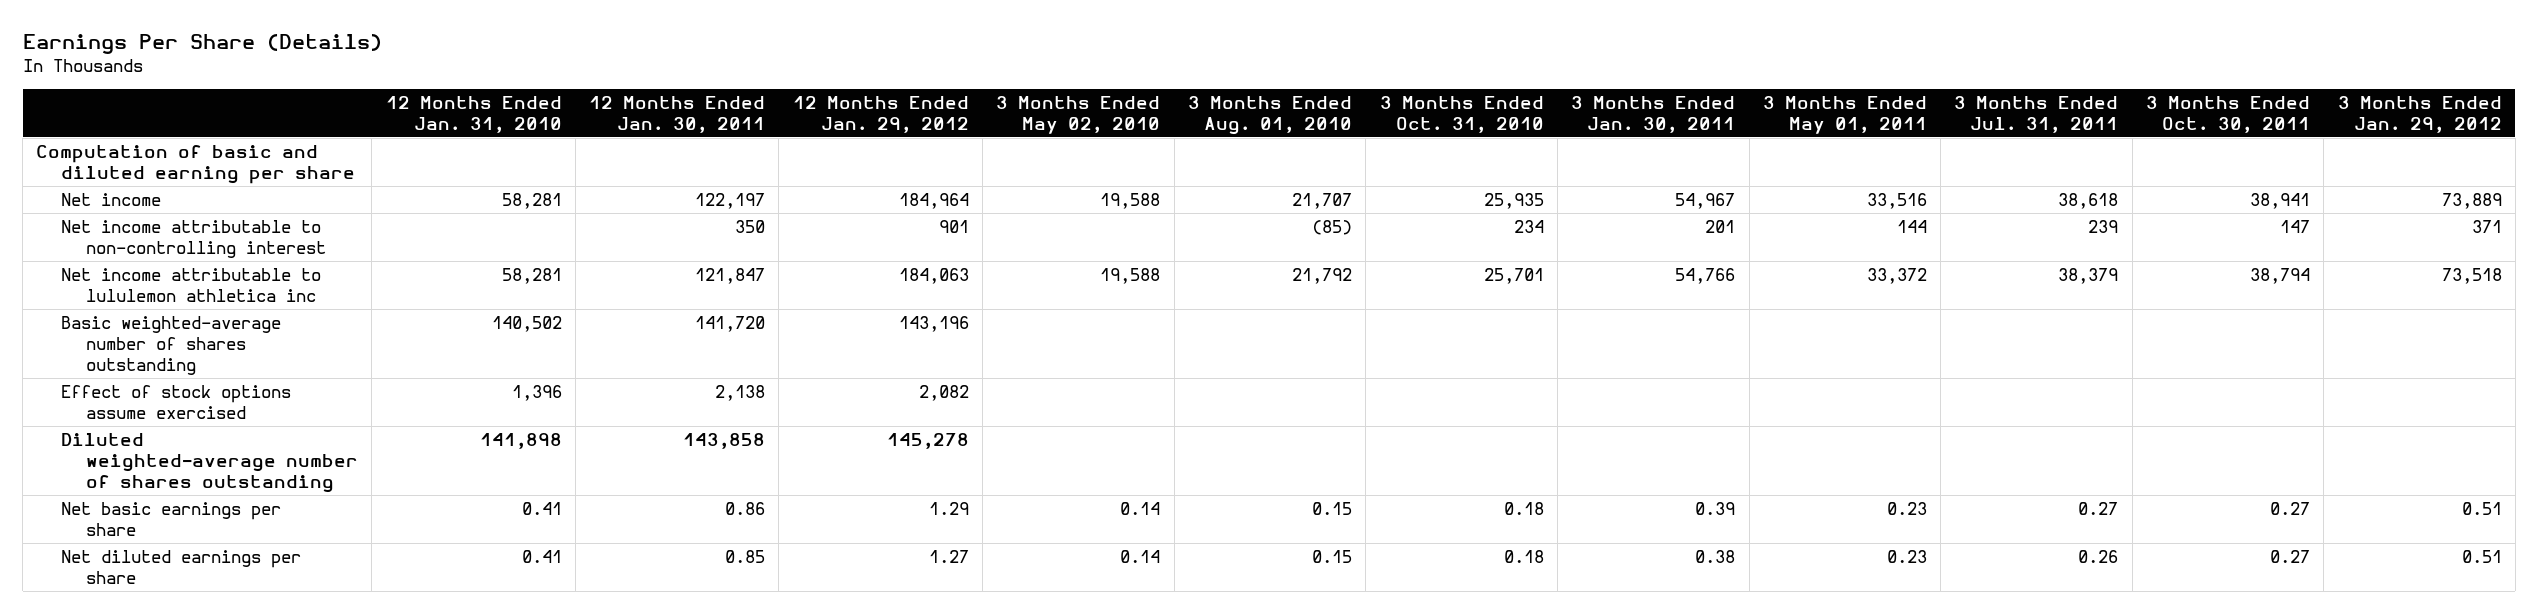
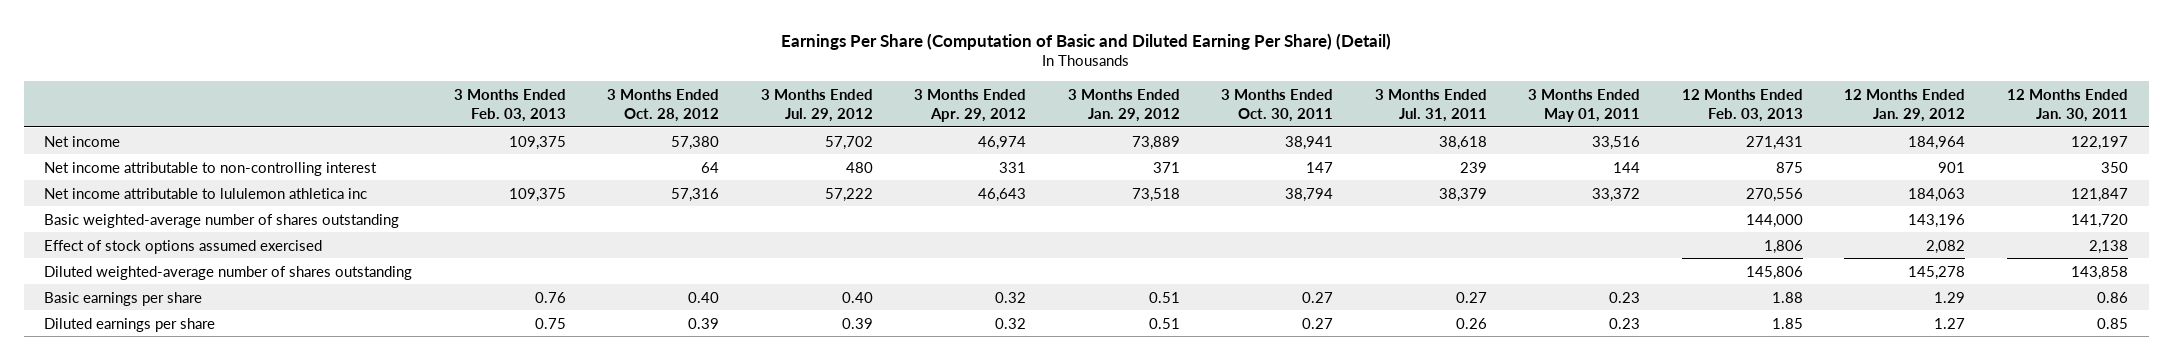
- Earnings Per Share (Details)
+ Earnings Per Share (Computation of Basic and Diluted Earning Per Share) (Detail)
- | 12 Months Ended Jan. 31, 2010 | 12 Months Ended Jan. 30, 2011 | 12 Months Ended Jan. 29, 2012 | 3 Months Ended May 02, 2010 | 3 Months Ended Aug. 01, 2010 | 3 Months Ended Oct. 31, 2010 | 3 Months Ended Jan. 30, 2011 | 3 Months Ended May 01, 2011 | 3 Months Ended Jul. 31, 2011 | 3 Months Ended Oct. 30, 2011 | 3 Months Ended Jan. 29, 2012
+ | 3 Months Ended Feb. 03, 2013 | 3 Months Ended Oct. 28, 2012 | 3 Months Ended Jul. 29, 2012 | 3 Months Ended Apr. 29, 2012 | 3 Months Ended Jan. 29, 2012 | 3 Months Ended Oct. 30, 2011 | 3 Months Ended Jul. 31, 2011 | 3 Months Ended May 01, 2011 | 12 Months Ended Feb. 03, 2013 | 12 Months Ended Jan. 29, 2012 | 12 Months Ended Jan. 30, 2011
- Computation of basic and diluted earning per share
- Effect of stock options assume exercised | 1,396 | 2,138 | 2,082 | | | | | | | |
+ Effect of stock options assumed exercised | | | | | | | | | 1,806 | 2,082 | 2,138
- Net basic earnings per share | 0.41 | 0.86 | 1.29 | 0.14 | 0.15 | 0.18 | 0.39 | 0.23 | 0.27 | 0.27 | 0.51
- Net diluted earnings per share | 0.41 | 0.85 | 1.27 | 0.14 | 0.15 | 0.18 | 0.38 | 0.23 | 0.26 | 0.27 | 0.51
+ Basic earnings per share | 0.76 | 0.40 | 0.40 | 0.32 | 0.51 | 0.27 | 0.27 | 0.23 | 1.88 | 1.29 | 0.86
+ Diluted earnings per share | 0.75 | 0.39 | 0.39 | 0.32 | 0.51 | 0.27 | 0.26 | 0.23 | 1.85 | 1.27 | 0.85

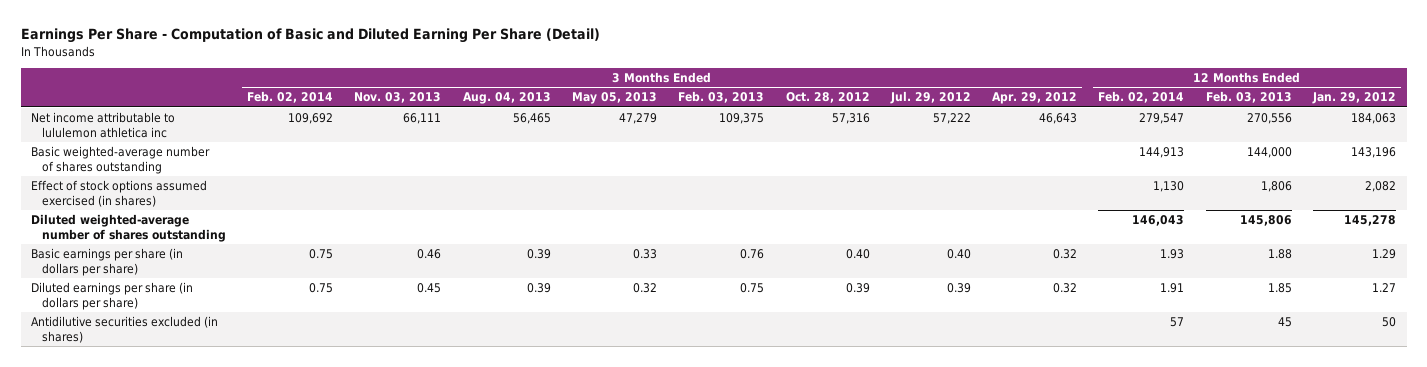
- Earnings Per Share (Computation of Basic and Diluted Earning Per Share) (Detail)
+ Earnings Per Share - Computation of Basic and Diluted Earning Per Share (Detail)
- | 3 Months Ended Feb. 03, 2013 | 3 Months Ended Oct. 28, 2012 | 3 Months Ended Jul. 29, 2012 | 3 Months Ended Apr. 29, 2012 | 3 Months Ended Jan. 29, 2012 | 3 Months Ended Oct. 30, 2011 | 3 Months Ended Jul. 31, 2011 | 3 Months Ended May 01, 2011 | 12 Months Ended Feb. 03, 2013 | 12 Months Ended Jan. 29, 2012 | 12 Months Ended Jan. 30, 2011
+ | 3 Months Ended Feb. 02, 2014 | 3 Months Ended Nov. 03, 2013 | 3 Months Ended Aug. 04, 2013 | 3 Months Ended May 05, 2013 | 3 Months Ended Feb. 03, 2013 | 3 Months Ended Oct. 28, 2012 | 3 Months Ended Jul. 29, 2012 | 3 Months Ended Apr. 29, 2012 | 12 Months Ended Feb. 02, 2014 | 12 Months Ended Feb. 03, 2013 | 12 Months Ended Jan. 29, 2012
- Net income | 109,375 | 57,380 | 57,702 | 46,974 | 73,889 | 38,941 | 38,618 | 33,516 | 271,431 | 184,964 | 122,197
- Net income attributable to non-controlling interest | | 64 | 480 | 331 | 371 | 147 | 239 | 144 | 875 | 901 | 350
- Effect of stock options assumed exercised | | | | | | | | | 1,806 | 2,082 | 2,138
+ Effect of stock options assumed exercised (in shares) | | | | | | | | | 1,130 | 1,806 | 2,082
- Basic earnings per share | 0.76 | 0.40 | 0.40 | 0.32 | 0.51 | 0.27 | 0.27 | 0.23 | 1.88 | 1.29 | 0.86
- Diluted earnings per share | 0.75 | 0.39 | 0.39 | 0.32 | 0.51 | 0.27 | 0.26 | 0.23 | 1.85 | 1.27 | 0.85
+ Basic earnings per share (in dollars per share) | 0.75 | 0.46 | 0.39 | 0.33 | 0.76 | 0.40 | 0.40 | 0.32 | 1.93 | 1.88 | 1.29
+ Diluted earnings per share (in dollars per share) | 0.75 | 0.45 | 0.39 | 0.32 | 0.75 | 0.39 | 0.39 | 0.32 | 1.91 | 1.85 | 1.27
+ Antidilutive securities excluded (in shares) | | | | | | | | | 57 | 45 | 50

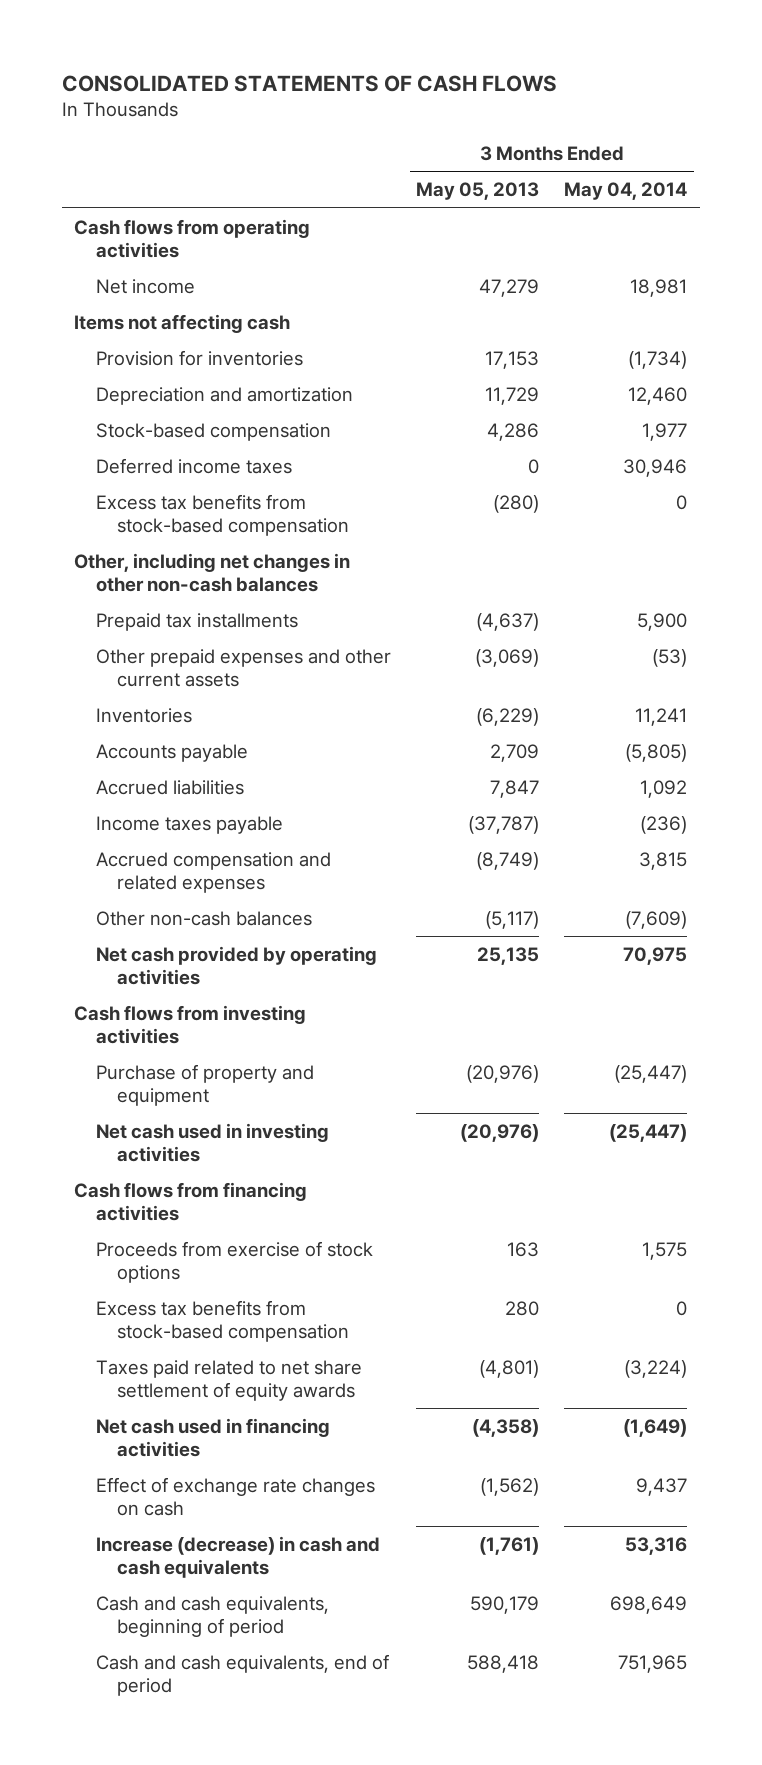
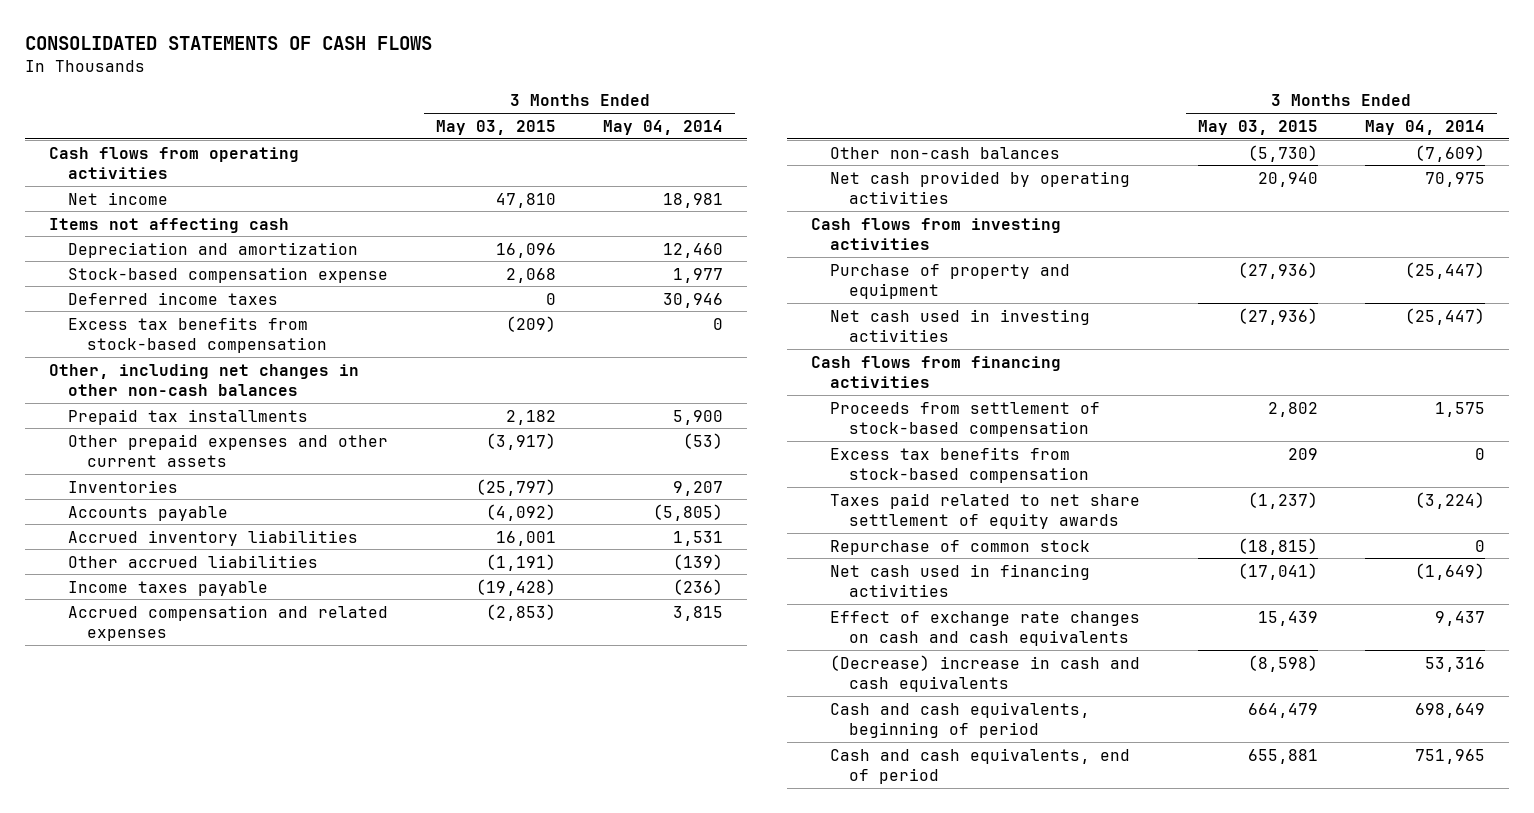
- | 3 Months Ended May 05, 2013 | 3 Months Ended May 04, 2014
+ | 3 Months Ended May 03, 2015 | 3 Months Ended May 04, 2014
- Provision for inventories | 17,153 | (1,734)
- Stock-based compensation | 4,286 | 1,977
+ Stock-based compensation expense | 2,068 | 1,977
- Inventories | (6,229) | 11,241
+ Inventories | (25,797) | 9,207
- Accrued liabilities | 7,847 | 1,092
+ Accrued inventory liabilities | 16,001 | 1,531
+ Other accrued liabilities | (1,191) | (139)
- Proceeds from exercise of stock options | 163 | 1,575
+ Proceeds from settlement of stock-based compensation | 2,802 | 1,575
+ Repurchase of common stock | (18,815) | 0
- Effect of exchange rate changes on cash | (1,562) | 9,437
- Increase (decrease) in cash and cash equivalents | (1,761) | 53,316
+ Effect of exchange rate changes on cash and cash equivalents | 15,439 | 9,437
+ (Decrease) increase in cash and cash equivalents | (8,598) | 53,316

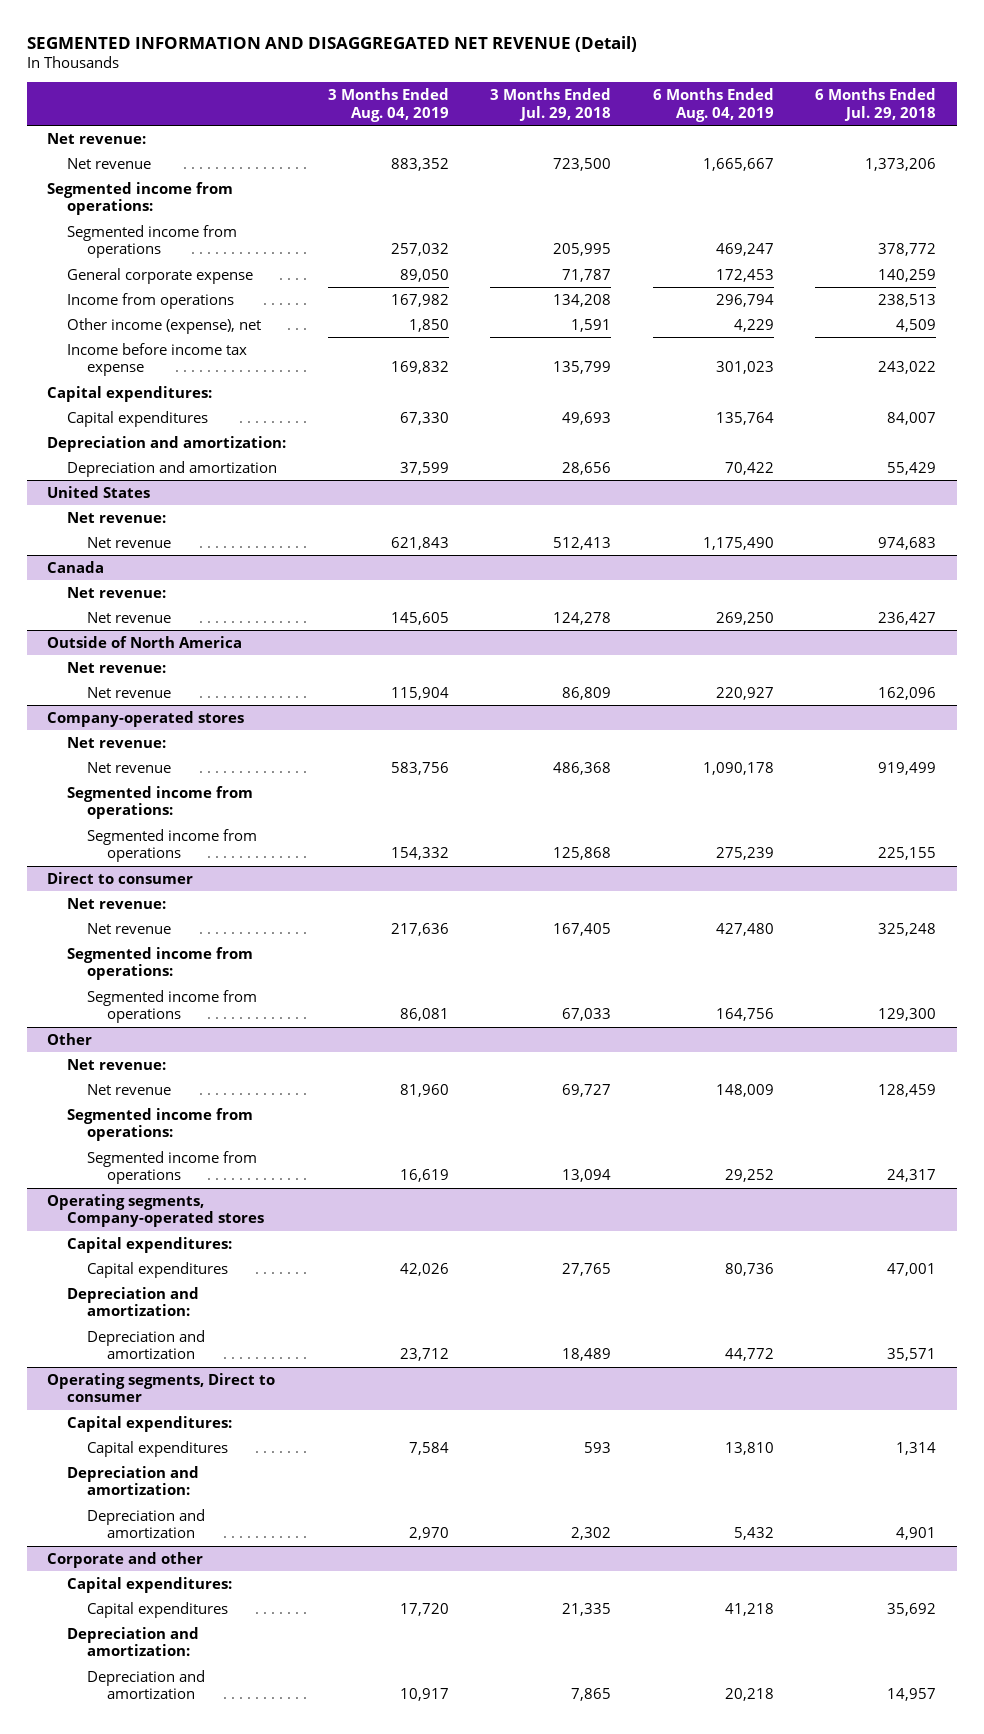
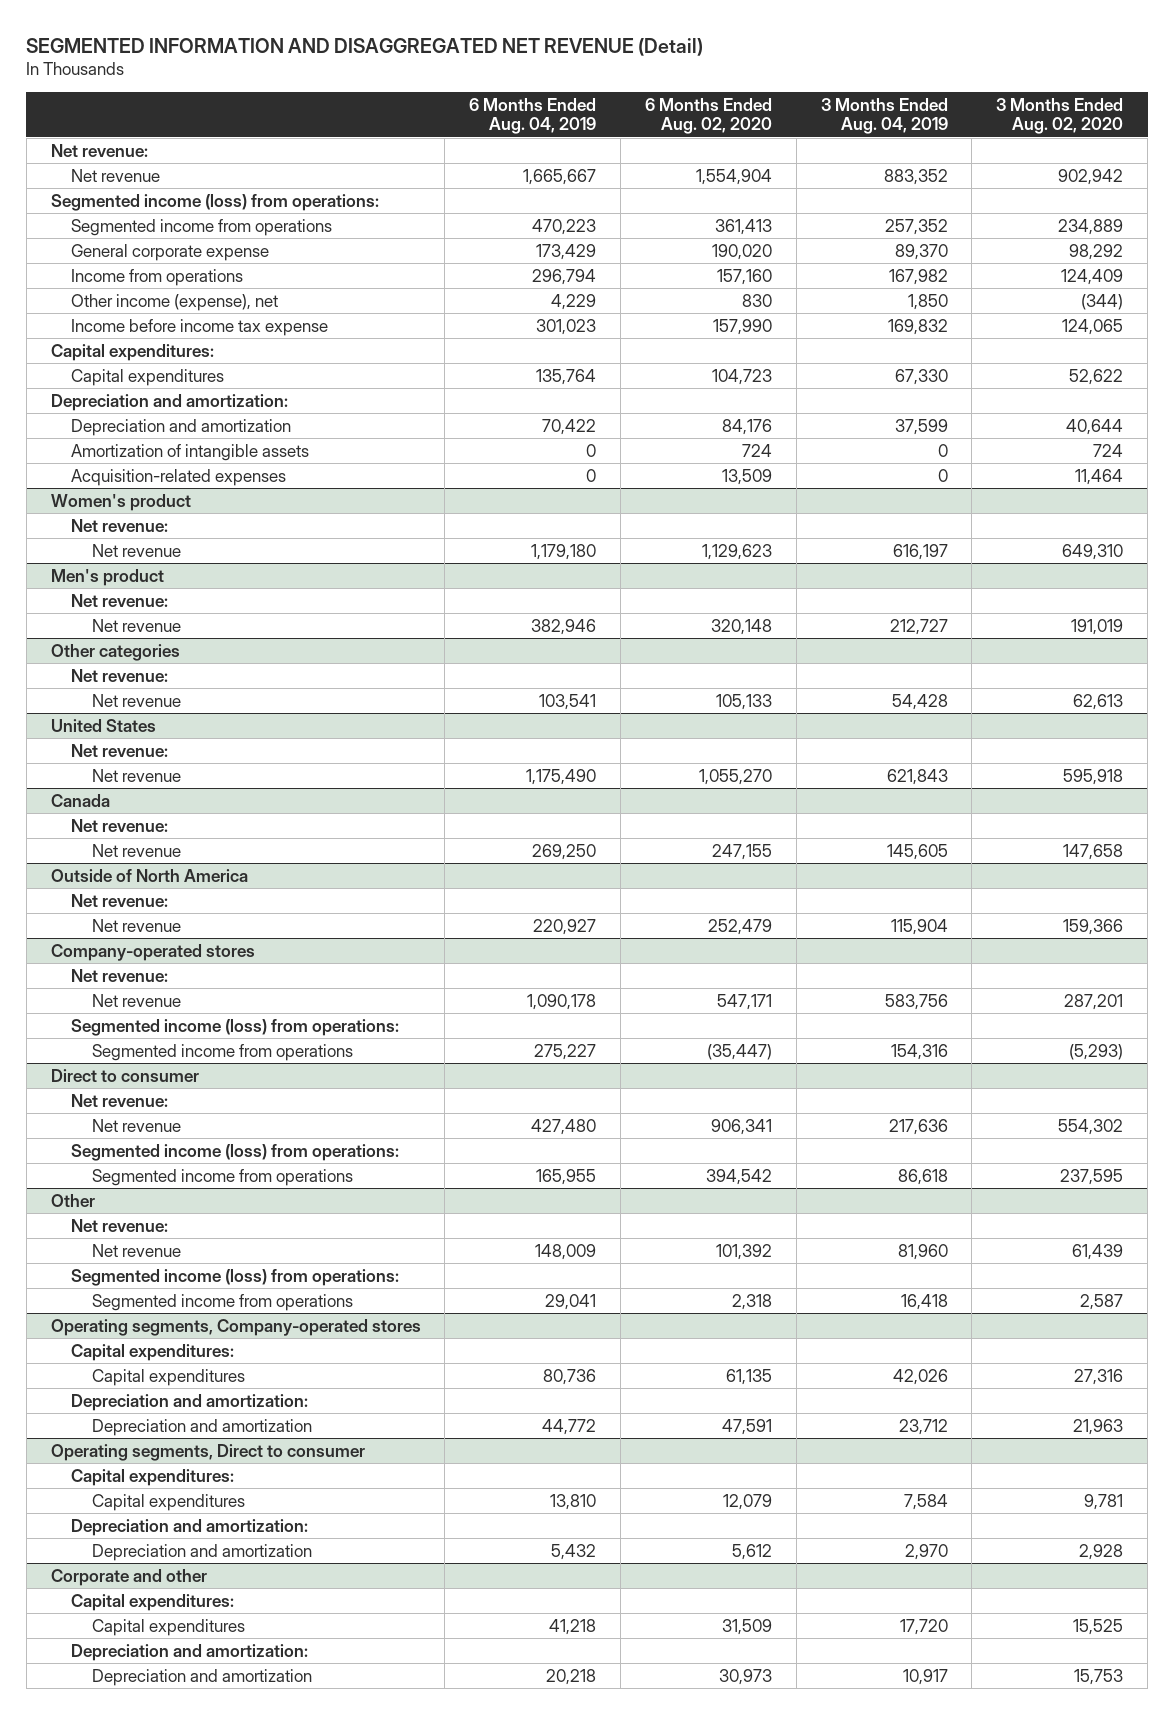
- | 3 Months Ended Aug. 04, 2019 | 3 Months Ended Jul. 29, 2018 | 6 Months Ended Aug. 04, 2019 | 6 Months Ended Jul. 29, 2018
+ | 6 Months Ended Aug. 04, 2019 | 6 Months Ended Aug. 02, 2020 | 3 Months Ended Aug. 04, 2019 | 3 Months Ended Aug. 02, 2020
- Segmented income from operations:
- Segmented income from operations | 257,032 | 205,995 | 469,247 | 378,772
- General corporate expense | 89,050 | 71,787 | 172,453 | 140,259
+ Segmented income (loss) from operations:
+ Segmented income from operations | 470,223 | 361,413 | 257,352 | 234,889
+ General corporate expense | 173,429 | 190,020 | 89,370 | 98,292
+ Amortization of intangible assets | 0 | 724 | 0 | 724
+ Acquisition-related expenses | 0 | 13,509 | 0 | 11,464
+ Women's product
+ Net revenue:
+ Net revenue | 1,179,180 | 1,129,623 | 616,197 | 649,310
+ Men's product
+ Net revenue:
+ Net revenue | 382,946 | 320,148 | 212,727 | 191,019
+ Other categories
+ Net revenue:
+ Net revenue | 103,541 | 105,133 | 54,428 | 62,613
@ Company-operated stores
- Segmented income from operations:
- Segmented income from operations | 154,332 | 125,868 | 275,239 | 225,155
+ Segmented income (loss) from operations:
+ Segmented income from operations | 275,227 | (35,447) | 154,316 | (5,293)
@ Direct to consumer
- Segmented income from operations:
- Segmented income from operations | 86,081 | 67,033 | 164,756 | 129,300
+ Segmented income (loss) from operations:
+ Segmented income from operations | 165,955 | 394,542 | 86,618 | 237,595
@ Other
- Segmented income from operations:
- Segmented income from operations | 16,619 | 13,094 | 29,252 | 24,317
+ Segmented income (loss) from operations:
+ Segmented income from operations | 29,041 | 2,318 | 16,418 | 2,587

